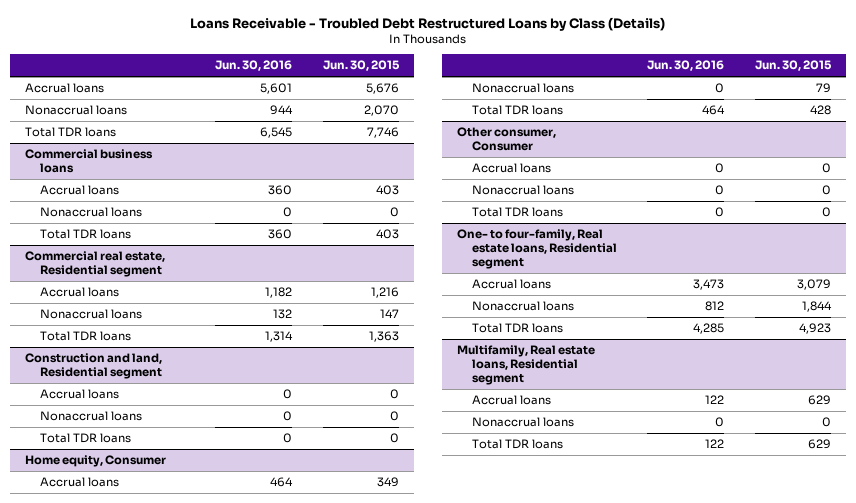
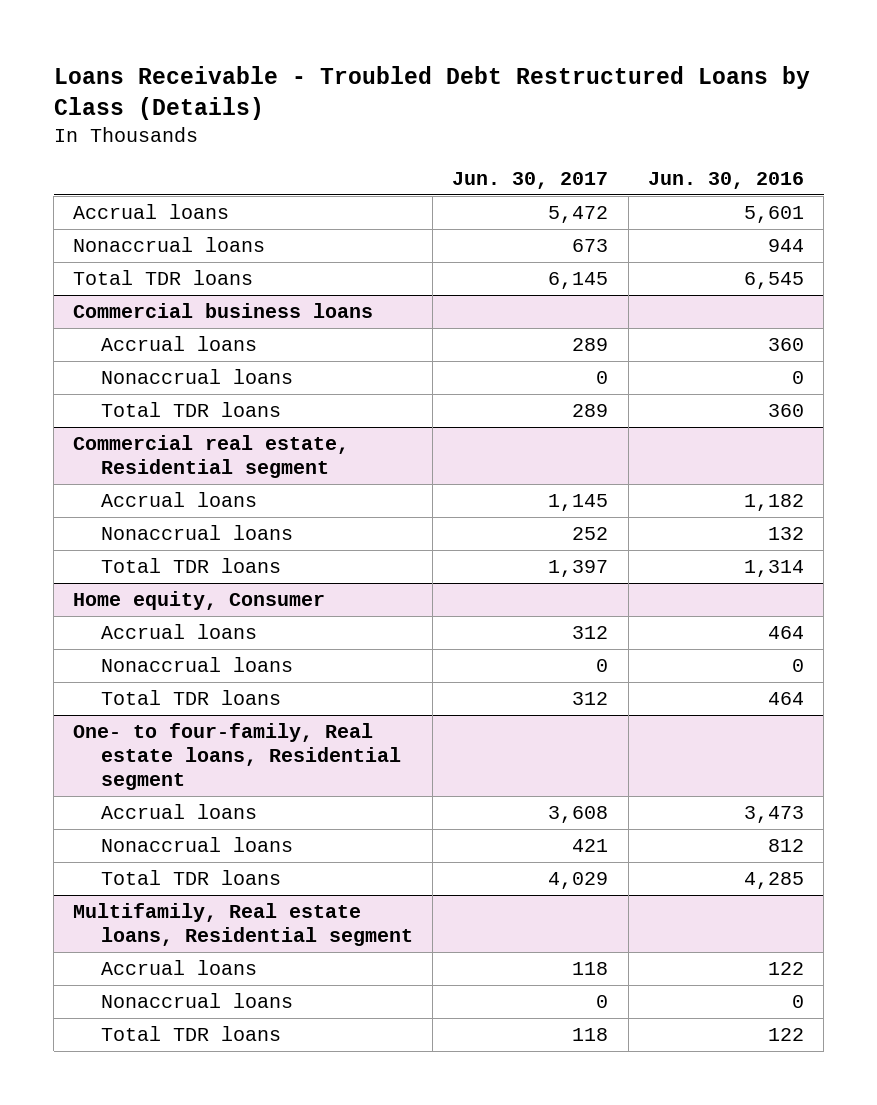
- | Jun. 30, 2016 | Jun. 30, 2015
+ | Jun. 30, 2017 | Jun. 30, 2016
- Construction and land, Residential segment
- Accrual loans | 0 | 0
- Nonaccrual loans | 0 | 0
- Total TDR loans | 0 | 0
- Other consumer, Consumer
- Accrual loans | 0 | 0
- Nonaccrual loans | 0 | 0
- Total TDR loans | 0 | 0

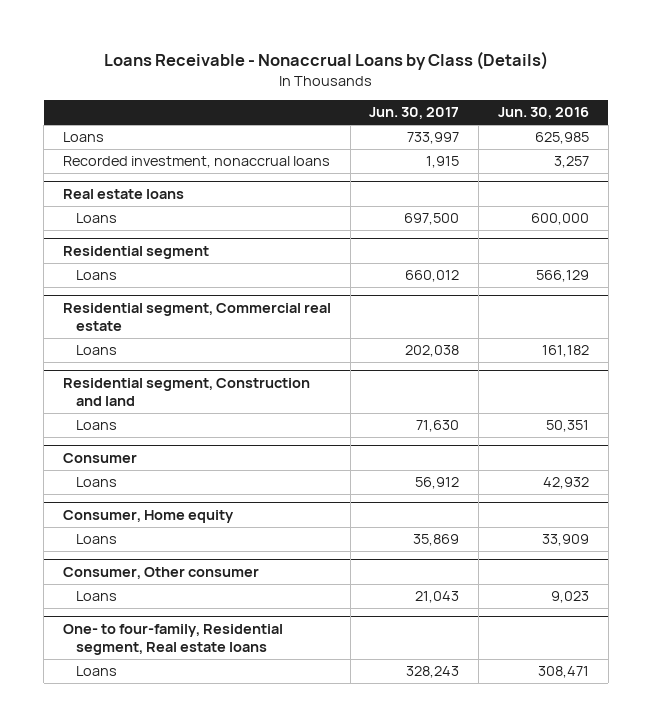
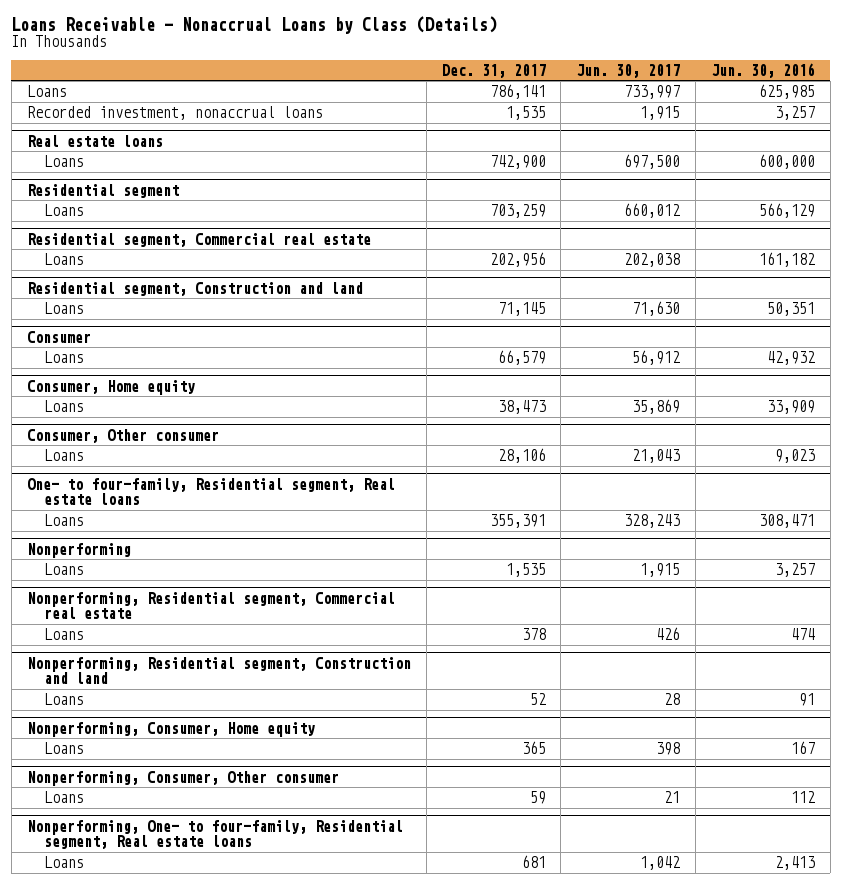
- | Jun. 30, 2017 | Jun. 30, 2016
+ | Dec. 31, 2017 | Jun. 30, 2017 | Jun. 30, 2016
+ Nonperforming
+ Loans | 1,535 | 1,915 | 3,257
+ Nonperforming, Residential segment, Commercial real estate
+ Loans | 378 | 426 | 474
+ Nonperforming, Residential segment, Construction and land
+ Loans | 52 | 28 | 91
+ Nonperforming, Consumer, Home equity
+ Loans | 365 | 398 | 167
+ Nonperforming, Consumer, Other consumer
+ Loans | 59 | 21 | 112
+ Nonperforming, One- to four-family, Residential segment, Real estate loans
+ Loans | 681 | 1,042 | 2,413

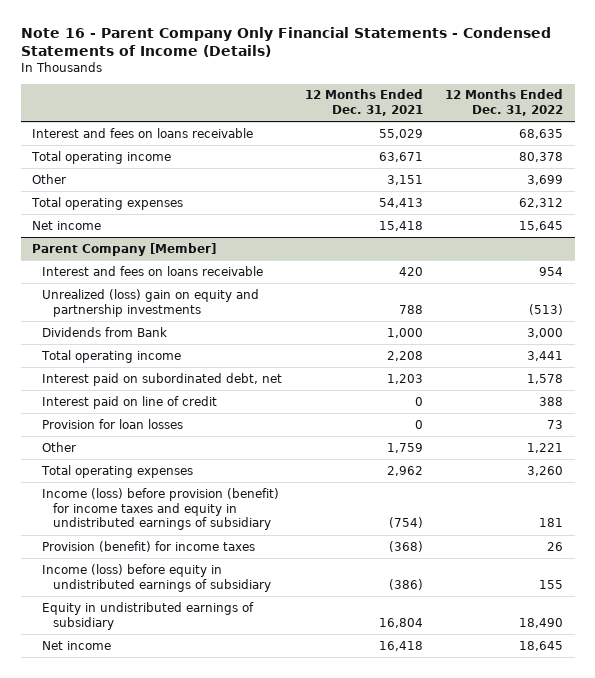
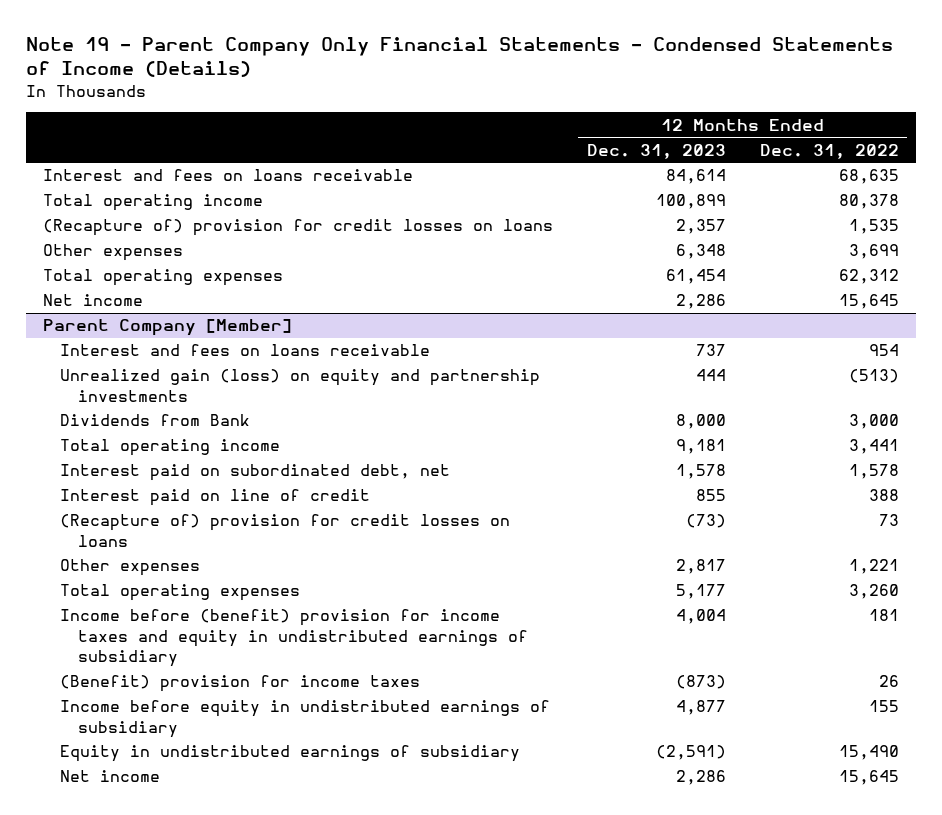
- Note 16 - Parent Company Only Financial Statements - Condensed Statements of Income (Details)
+ Note 19 - Parent Company Only Financial Statements - Condensed Statements of Income (Details)
- | 12 Months Ended Dec. 31, 2021 | 12 Months Ended Dec. 31, 2022
+ | 12 Months Ended Dec. 31, 2023 | 12 Months Ended Dec. 31, 2022
- Other | 3,151 | 3,699
+ (Recapture of) provision for credit losses on loans | 2,357 | 1,535
+ Other expenses | 6,348 | 3,699
@ Parent Company [Member]
- Unrealized (loss) gain on equity and partnership investments | 788 | (513)
+ Unrealized gain (loss) on equity and partnership investments | 444 | (513)
- Provision for loan losses | 0 | 73
- Other | 1,759 | 1,221
+ (Recapture of) provision for credit losses on loans | (73) | 73
+ Other expenses | 2,817 | 1,221
- Income (loss) before provision (benefit) for income taxes and equity in undistributed earnings of subsidiary | (754) | 181
- Provision (benefit) for income taxes | (368) | 26
- Income (loss) before equity in undistributed earnings of subsidiary | (386) | 155
- Equity in undistributed earnings of subsidiary | 16,804 | 18,490
- Net income | 16,418 | 18,645
+ Income before (benefit) provision for income taxes and equity in undistributed earnings of subsidiary | 4,004 | 181
+ (Benefit) provision for income taxes | (873) | 26
+ Income before equity in undistributed earnings of subsidiary | 4,877 | 155
+ Equity in undistributed earnings of subsidiary | (2,591) | 15,490
+ Net income | 2,286 | 15,645

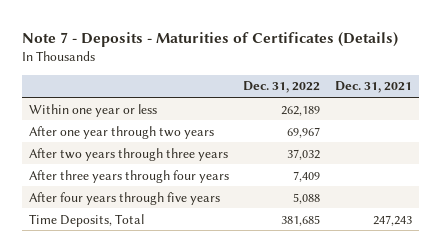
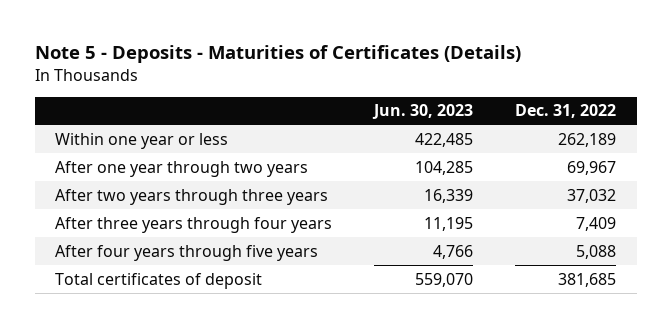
- Note 7 - Deposits - Maturities of Certificates (Details)
+ Note 5 - Deposits - Maturities of Certificates (Details)
- | Dec. 31, 2022 | Dec. 31, 2021
+ | Jun. 30, 2023 | Dec. 31, 2022
- Time Deposits, Total | 381,685 | 247,243
+ Total certificates of deposit | 559,070 | 381,685

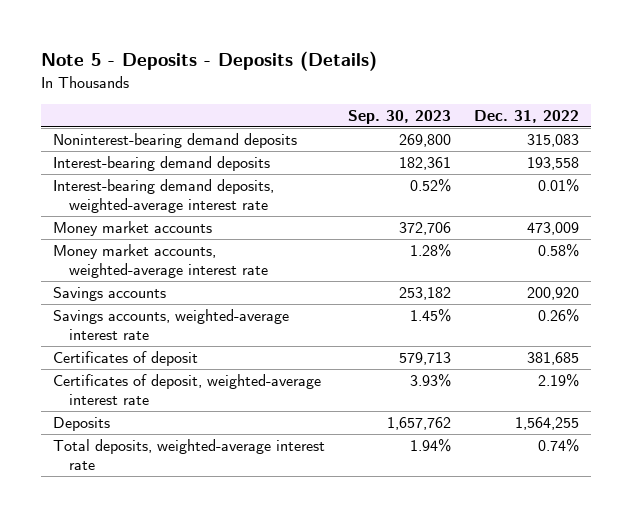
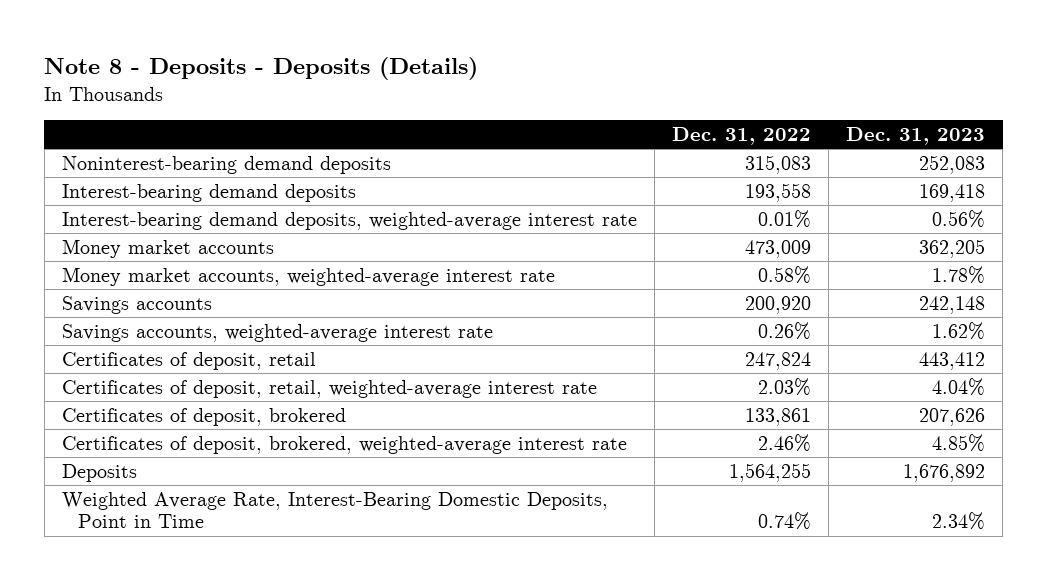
- Note 5 - Deposits - Deposits (Details)
+ Note 8 - Deposits - Deposits (Details)
- | Sep. 30, 2023 | Dec. 31, 2022
+ | Dec. 31, 2022 | Dec. 31, 2023
- Certificates of deposit | 579,713 | 381,685
- Certificates of deposit, weighted-average interest rate | 3.93% | 2.19%
+ Certificates of deposit, retail | 247,824 | 443,412
+ Certificates of deposit, retail, weighted-average interest rate | 2.03% | 4.04%
+ Certificates of deposit, brokered | 133,861 | 207,626
+ Certificates of deposit, brokered, weighted-average interest rate | 2.46% | 4.85%
- Total deposits, weighted-average interest rate | 1.94% | 0.74%
+ Weighted Average Rate, Interest-Bearing Domestic Deposits, Point in Time | 0.74% | 2.34%

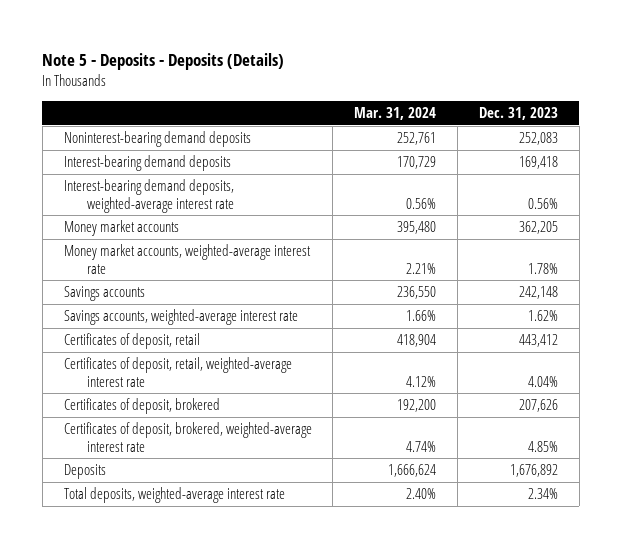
- Note 8 - Deposits - Deposits (Details)
+ Note 5 - Deposits - Deposits (Details)
- | Dec. 31, 2022 | Dec. 31, 2023
+ | Mar. 31, 2024 | Dec. 31, 2023
- Weighted Average Rate, Interest-Bearing Domestic Deposits, Point in Time | 0.74% | 2.34%
+ Total deposits, weighted-average interest rate | 2.40% | 2.34%

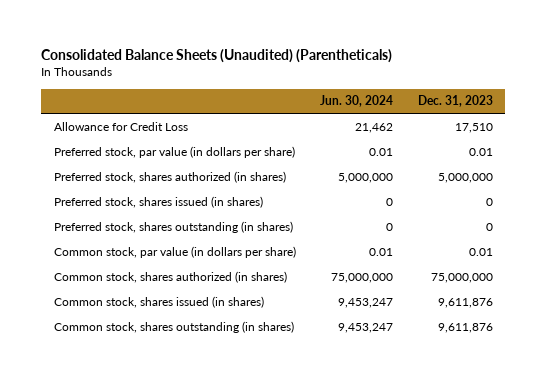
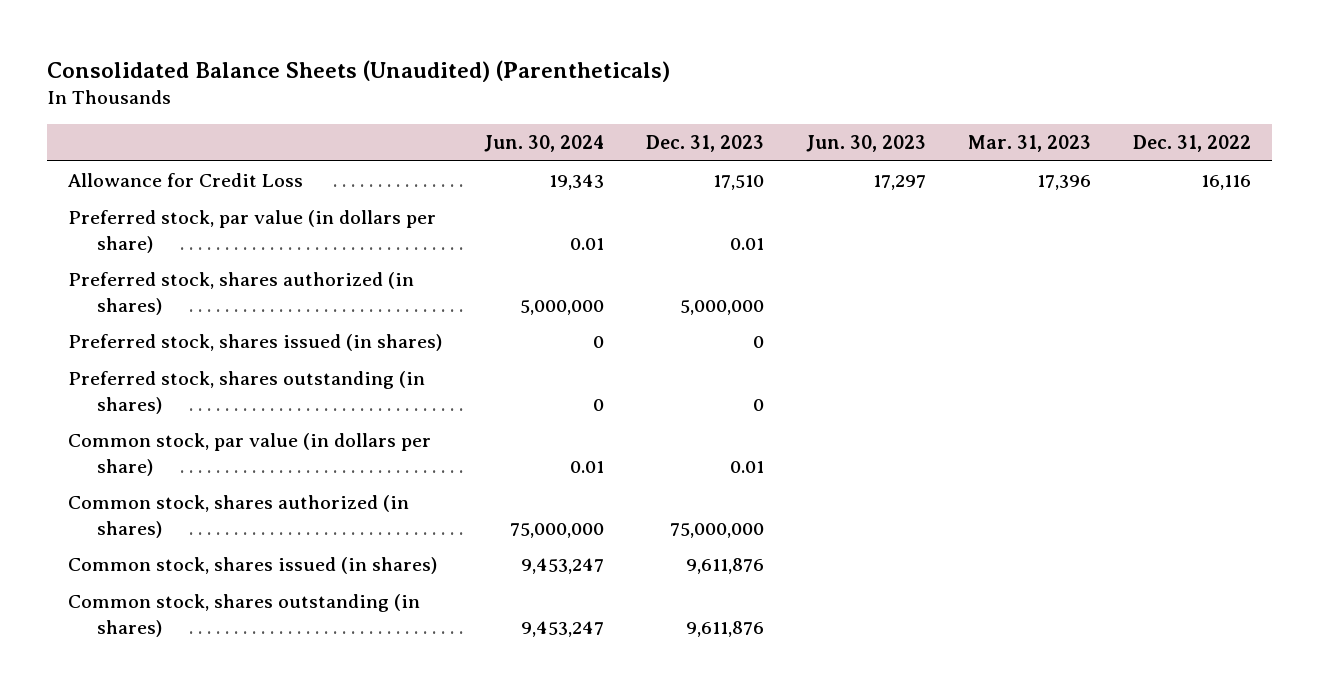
- | Jun. 30, 2024 | Dec. 31, 2023
+ | Jun. 30, 2024 | Dec. 31, 2023 | Jun. 30, 2023 | Mar. 31, 2023 | Dec. 31, 2022
- Allowance for Credit Loss | 21,462 | 17,510
+ Allowance for Credit Loss | 19,343 | 17,510 | 17,297 | 17,396 | 16,116

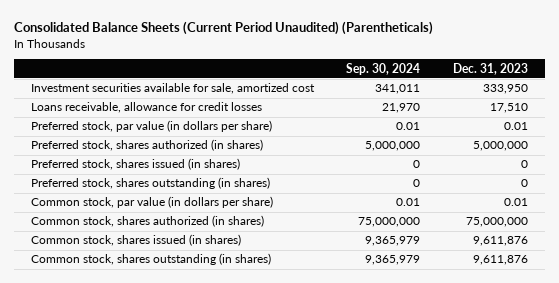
- Consolidated Balance Sheets (Unaudited) (Parentheticals)
+ Consolidated Balance Sheets (Current Period Unaudited) (Parentheticals)
- | Jun. 30, 2024 | Dec. 31, 2023 | Jun. 30, 2023 | Mar. 31, 2023 | Dec. 31, 2022
+ | Sep. 30, 2024 | Dec. 31, 2023
- Allowance for Credit Loss | 19,343 | 17,510 | 17,297 | 17,396 | 16,116
+ Investment securities available for sale, amortized cost | 341,011 | 333,950
+ Loans receivable, allowance for credit losses | 21,970 | 17,510

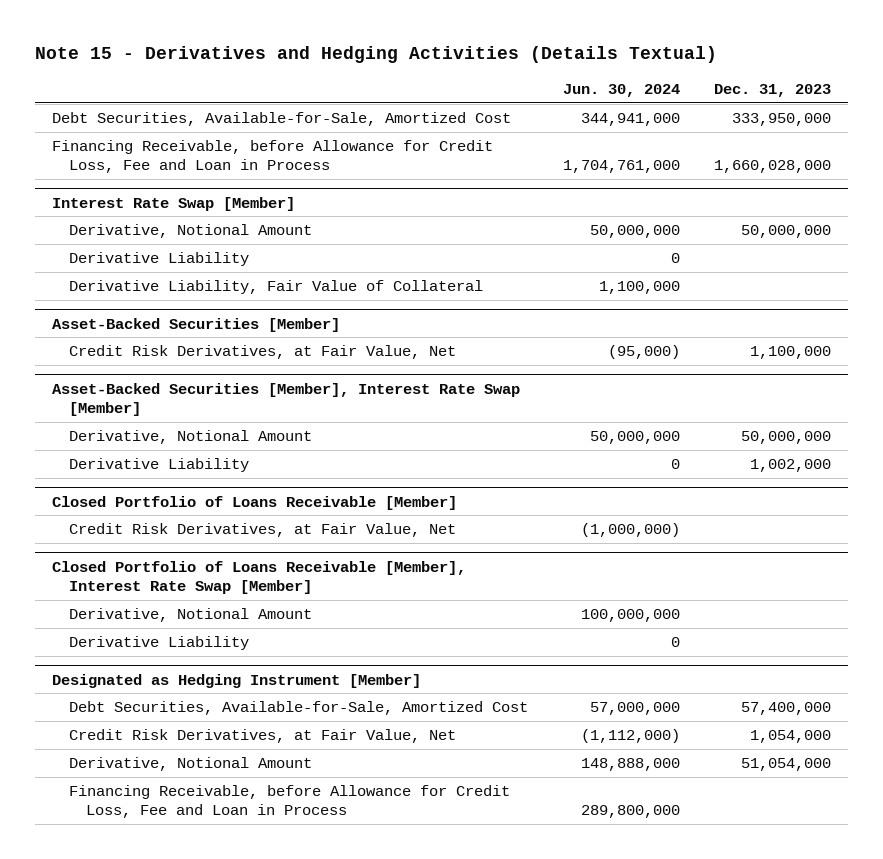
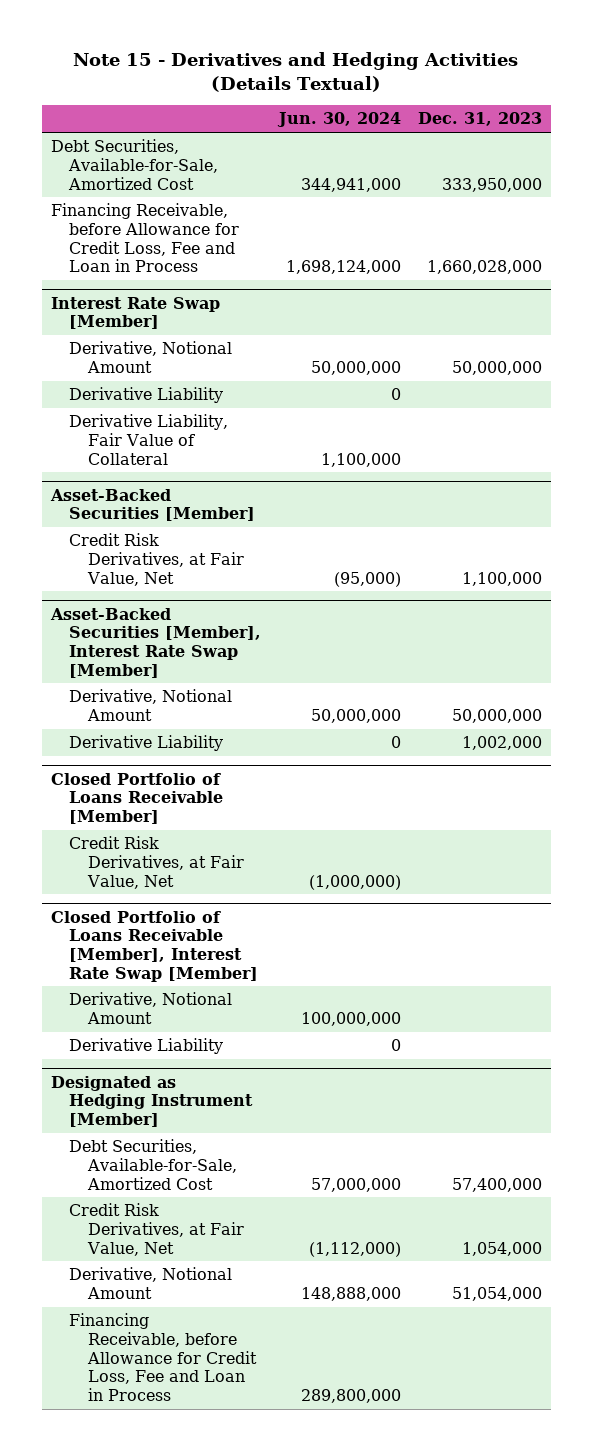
- Financing Receivable, before Allowance for Credit Loss, Fee and Loan in Process | 1,704,761,000 | 1,660,028,000
+ Financing Receivable, before Allowance for Credit Loss, Fee and Loan in Process | 1,698,124,000 | 1,660,028,000

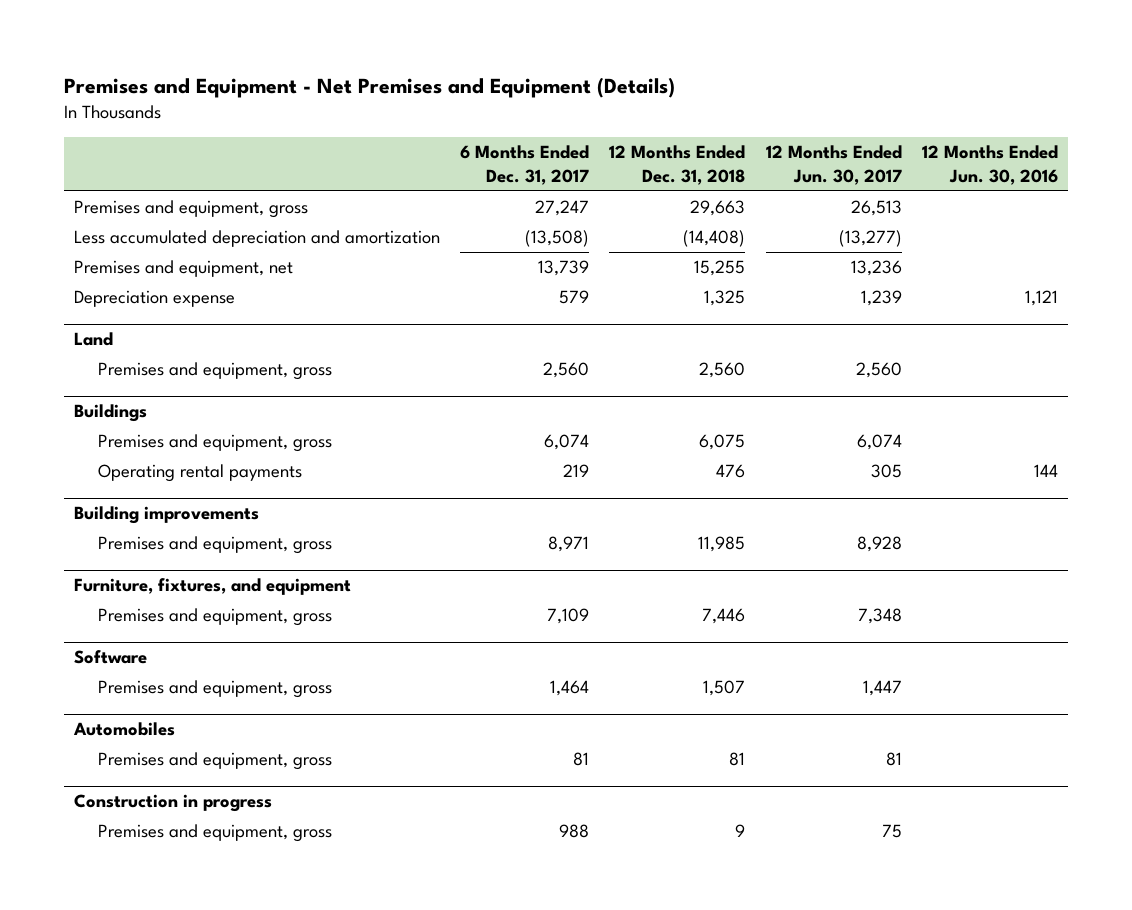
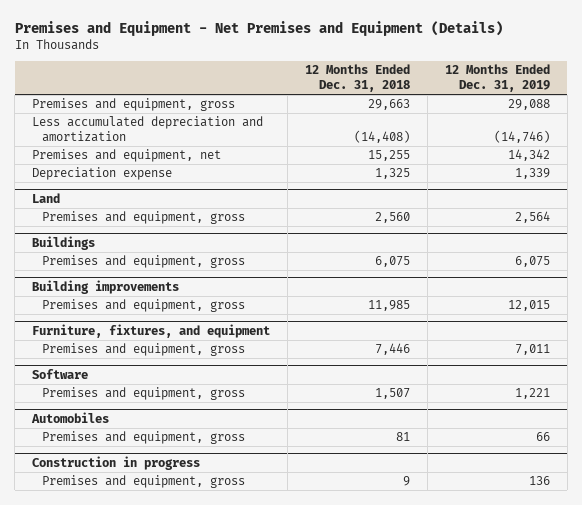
- | 6 Months Ended Dec. 31, 2017 | 12 Months Ended Dec. 31, 2018 | 12 Months Ended Jun. 30, 2017 | 12 Months Ended Jun. 30, 2016
+ | 12 Months Ended Dec. 31, 2018 | 12 Months Ended Dec. 31, 2019
@ Buildings
- Operating rental payments | 219 | 476 | 305 | 144

